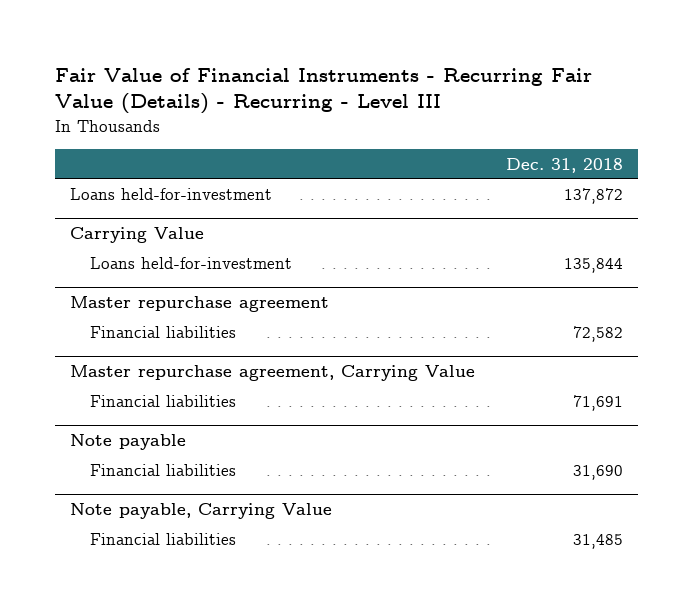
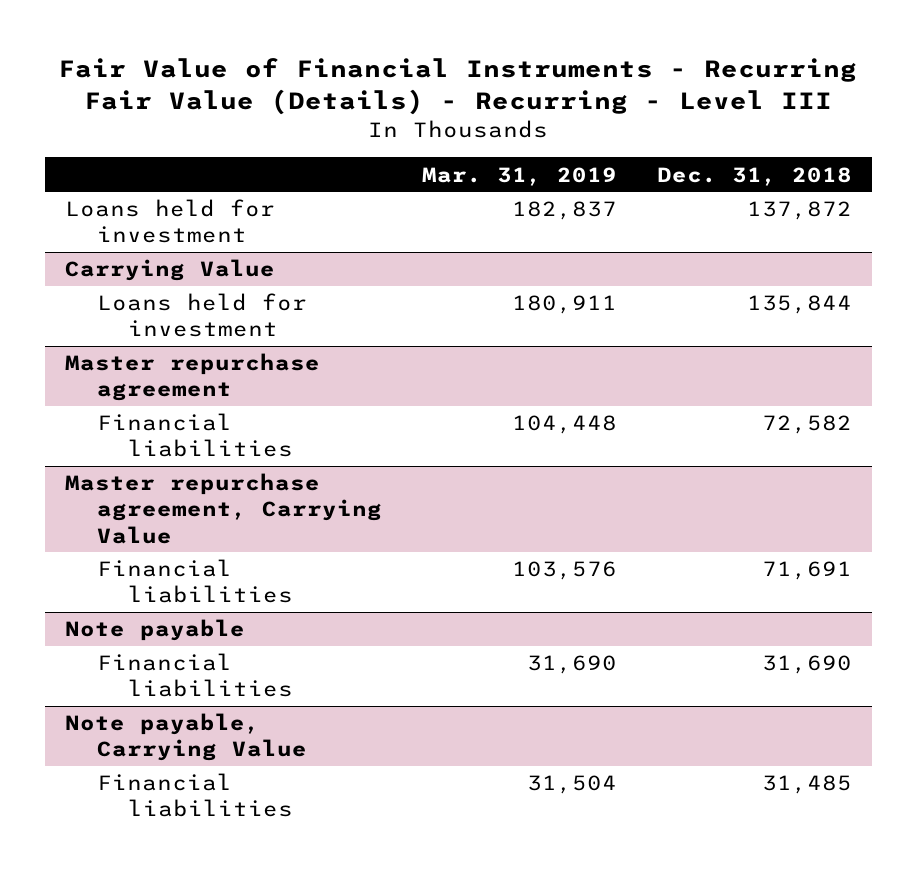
- | Dec. 31, 2018
+ | Mar. 31, 2019 | Dec. 31, 2018
- Loans held-for-investment | 137,872
+ Loans held for investment | 182,837 | 137,872
@ Carrying Value
- Loans held-for-investment | 135,844
+ Loans held for investment | 180,911 | 135,844

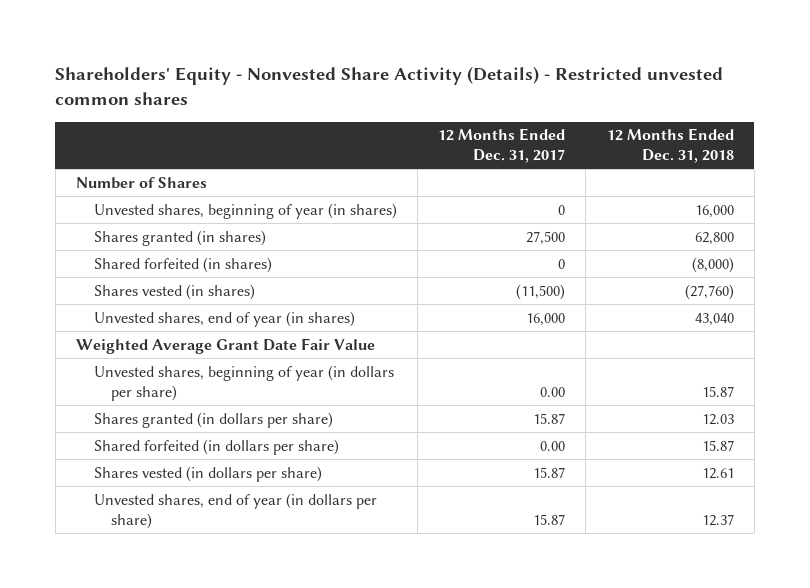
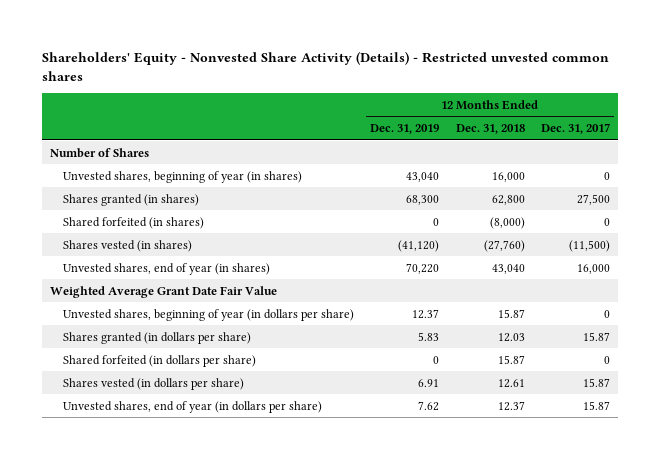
- | 12 Months Ended Dec. 31, 2017 | 12 Months Ended Dec. 31, 2018
+ | 12 Months Ended Dec. 31, 2019 | 12 Months Ended Dec. 31, 2018 | 12 Months Ended Dec. 31, 2017
- Unvested shares, beginning of year (in dollars per share) | 0.00 | 15.87
+ Unvested shares, beginning of year (in dollars per share) | 12.37 | 15.87 | 0
- Shared forfeited (in dollars per share) | 0.00 | 15.87
+ Shared forfeited (in dollars per share) | 0 | 15.87 | 0

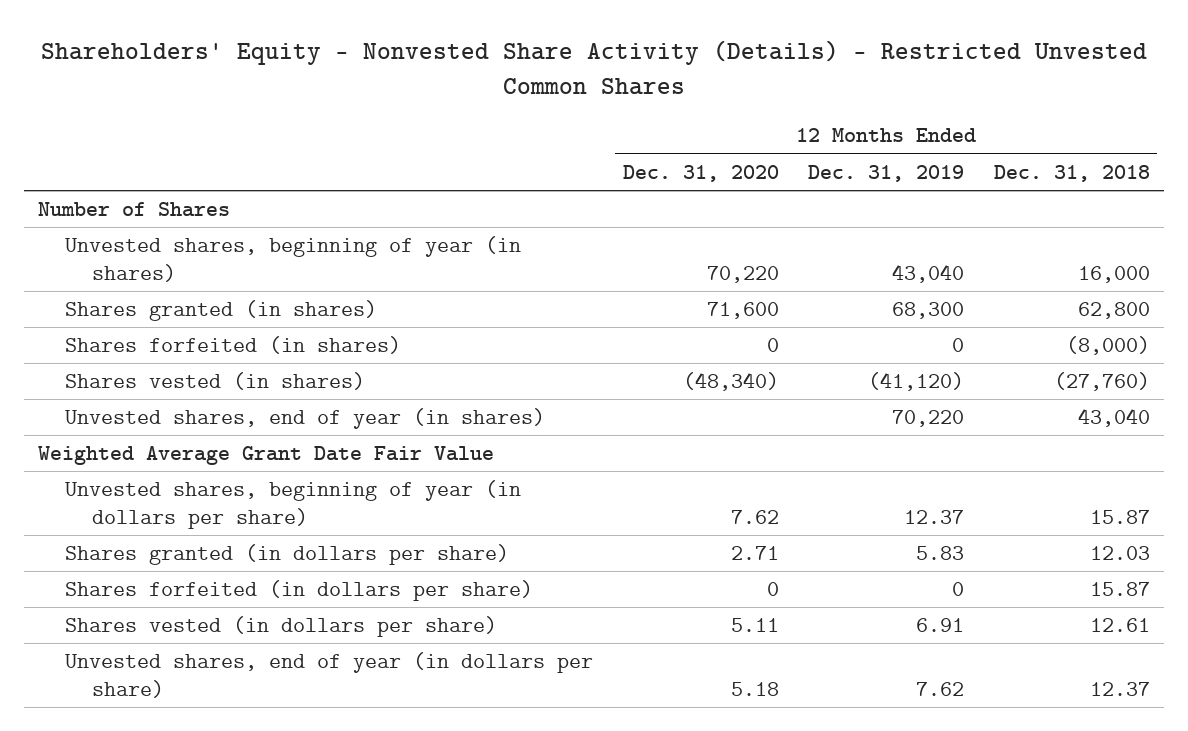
- Shareholders' Equity - Nonvested Share Activity (Details) - Restricted unvested common shares
+ Shareholders' Equity - Nonvested Share Activity (Details) - Restricted Unvested Common Shares
- | 12 Months Ended Dec. 31, 2019 | 12 Months Ended Dec. 31, 2018 | 12 Months Ended Dec. 31, 2017
+ | 12 Months Ended Dec. 31, 2020 | 12 Months Ended Dec. 31, 2019 | 12 Months Ended Dec. 31, 2018
- Shared forfeited (in shares) | 0 | (8,000) | 0
+ Shares forfeited (in shares) | 0 | 0 | (8,000)
- Shared forfeited (in dollars per share) | 0 | 15.87 | 0
+ Shares forfeited (in dollars per share) | 0 | 0 | 15.87

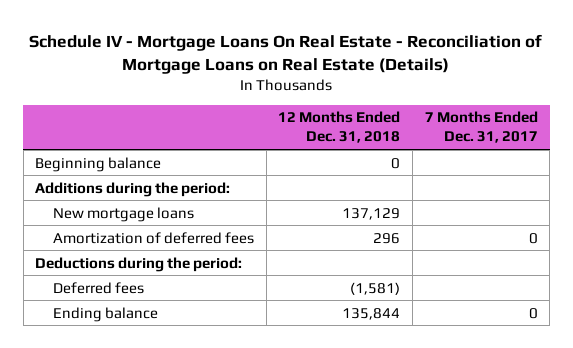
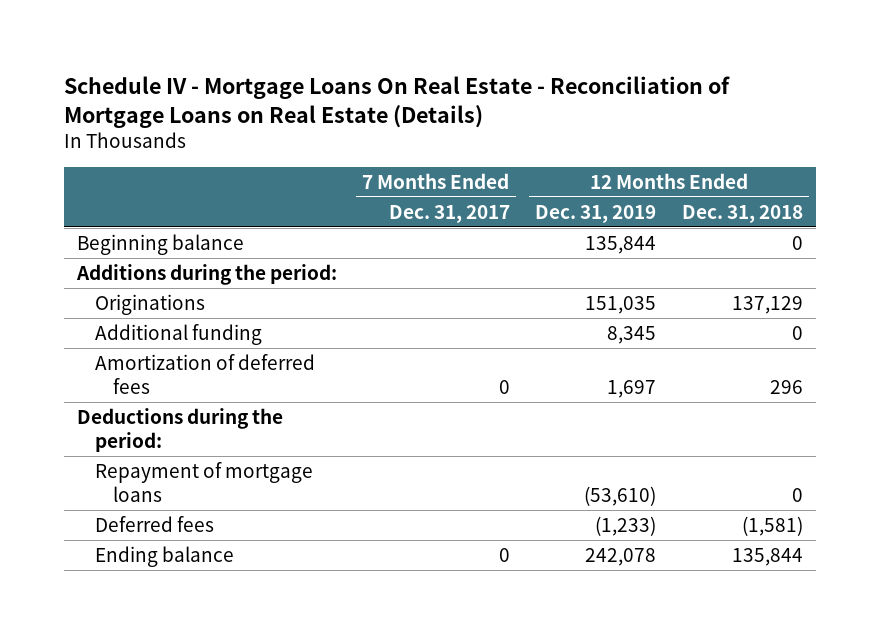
- | 12 Months Ended Dec. 31, 2018 | 7 Months Ended Dec. 31, 2017
+ | 7 Months Ended Dec. 31, 2017 | 12 Months Ended Dec. 31, 2019 | 12 Months Ended Dec. 31, 2018
- New mortgage loans | 137,129 |
+ Originations | | 151,035 | 137,129
+ Additional funding | | 8,345 | 0
+ Repayment of mortgage loans | | (53,610) | 0

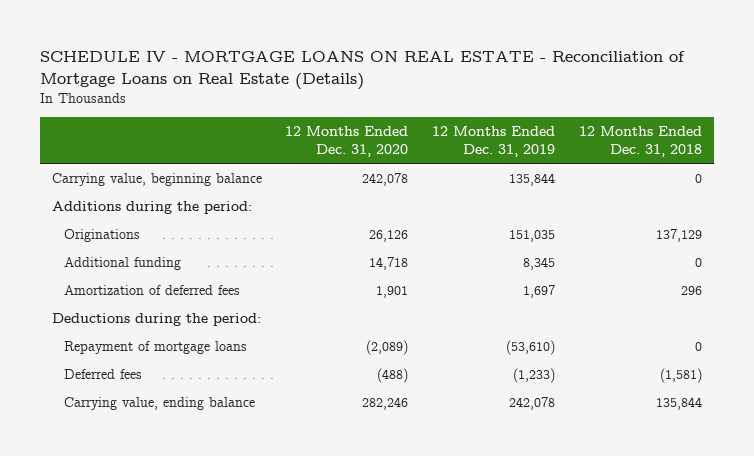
- Schedule IV - Mortgage Loans On Real Estate - Reconciliation of Mortgage Loans on Real Estate (Details)
+ SCHEDULE IV - MORTGAGE LOANS ON REAL ESTATE - Reconciliation of Mortgage Loans on Real Estate (Details)
- | 7 Months Ended Dec. 31, 2017 | 12 Months Ended Dec. 31, 2019 | 12 Months Ended Dec. 31, 2018
+ | 12 Months Ended Dec. 31, 2020 | 12 Months Ended Dec. 31, 2019 | 12 Months Ended Dec. 31, 2018
- Beginning balance | | 135,844 | 0
+ Carrying value, beginning balance | 242,078 | 135,844 | 0
- Ending balance | 0 | 242,078 | 135,844
+ Carrying value, ending balance | 282,246 | 242,078 | 135,844

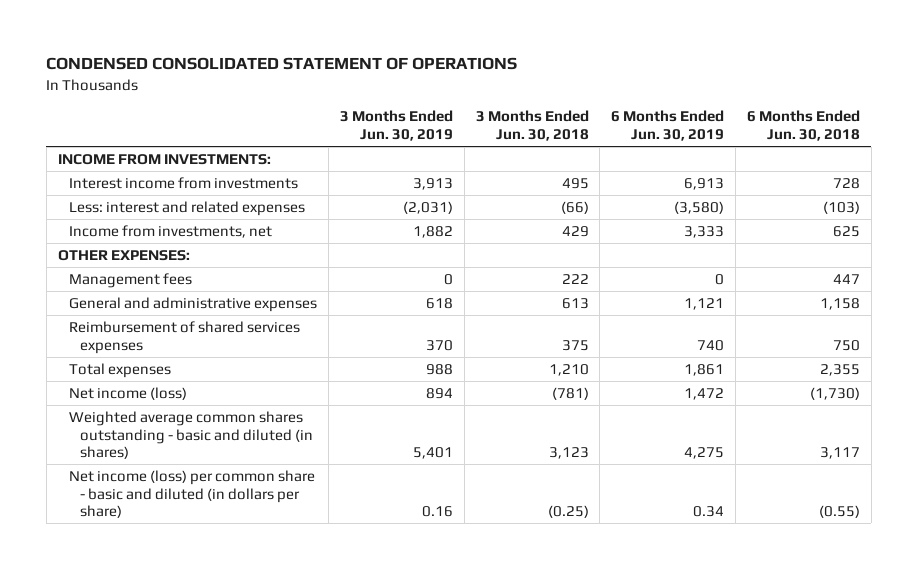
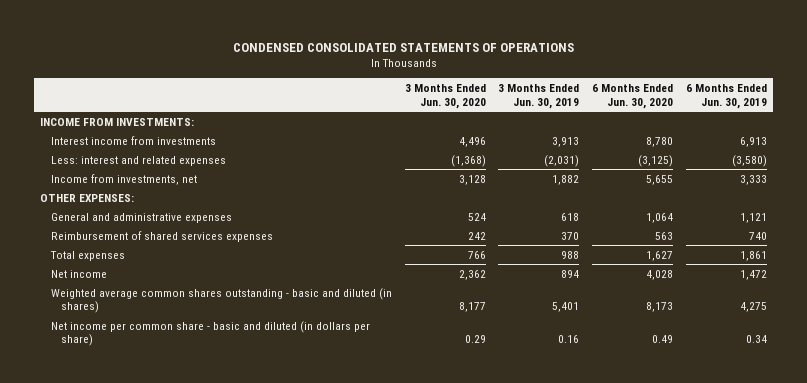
- CONDENSED CONSOLIDATED STATEMENT OF OPERATIONS
+ CONDENSED CONSOLIDATED STATEMENTS OF OPERATIONS
- | 3 Months Ended Jun. 30, 2019 | 3 Months Ended Jun. 30, 2018 | 6 Months Ended Jun. 30, 2019 | 6 Months Ended Jun. 30, 2018
+ | 3 Months Ended Jun. 30, 2020 | 3 Months Ended Jun. 30, 2019 | 6 Months Ended Jun. 30, 2020 | 6 Months Ended Jun. 30, 2019
- Management fees | 0 | 222 | 0 | 447
- Net income (loss) | 894 | (781) | 1,472 | (1,730)
+ Net income | 2,362 | 894 | 4,028 | 1,472
- Net income (loss) per common share - basic and diluted (in dollars per share) | 0.16 | (0.25) | 0.34 | (0.55)
+ Net income per common share - basic and diluted (in dollars per share) | 0.29 | 0.16 | 0.49 | 0.34

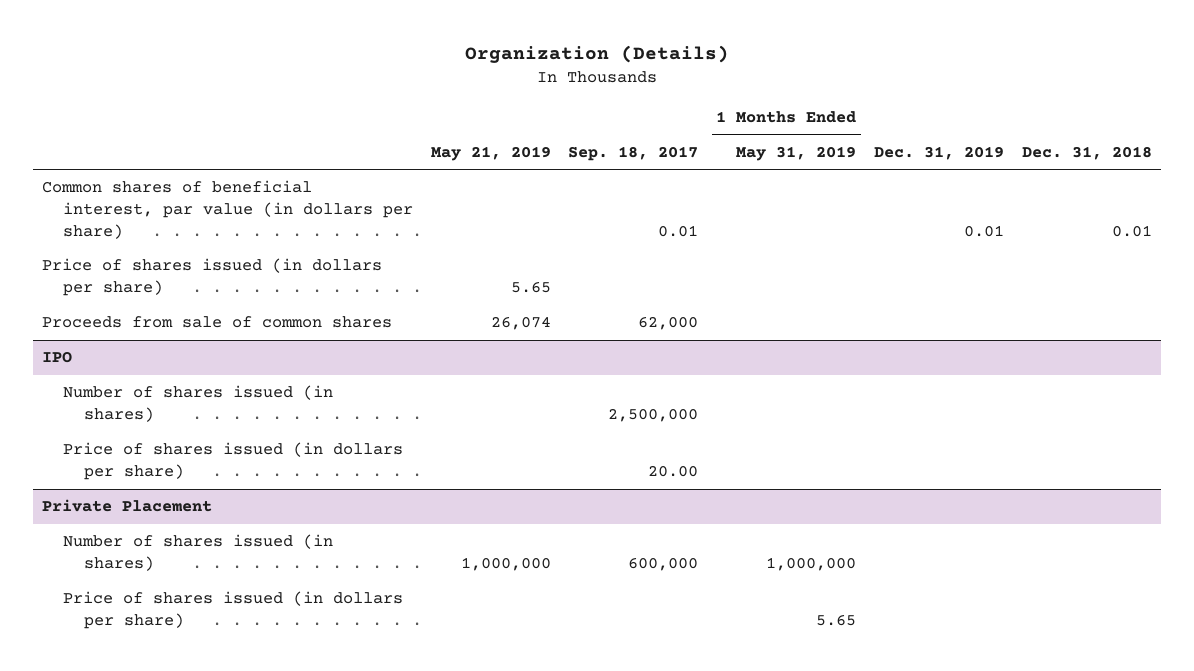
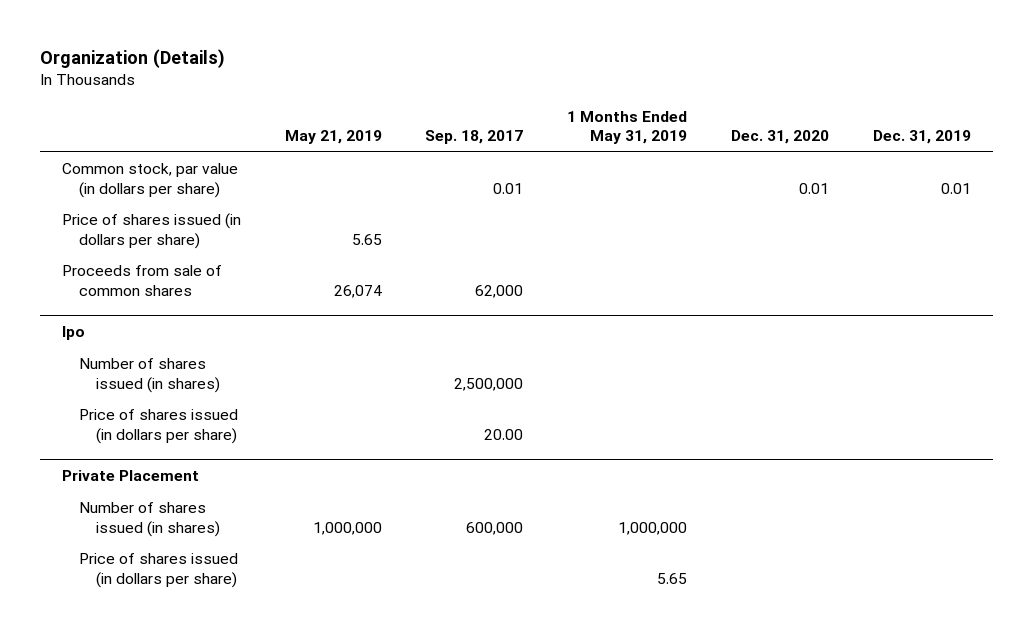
- | May 21, 2019 | Sep. 18, 2017 | 1 Months Ended May 31, 2019 | Dec. 31, 2019 | Dec. 31, 2018
+ | May 21, 2019 | Sep. 18, 2017 | 1 Months Ended May 31, 2019 | Dec. 31, 2020 | Dec. 31, 2019
- Common shares of beneficial interest, par value (in dollars per share) | | 0.01 | | 0.01 | 0.01
+ Common stock, par value (in dollars per share) | | 0.01 | | 0.01 | 0.01
- IPO
+ Ipo

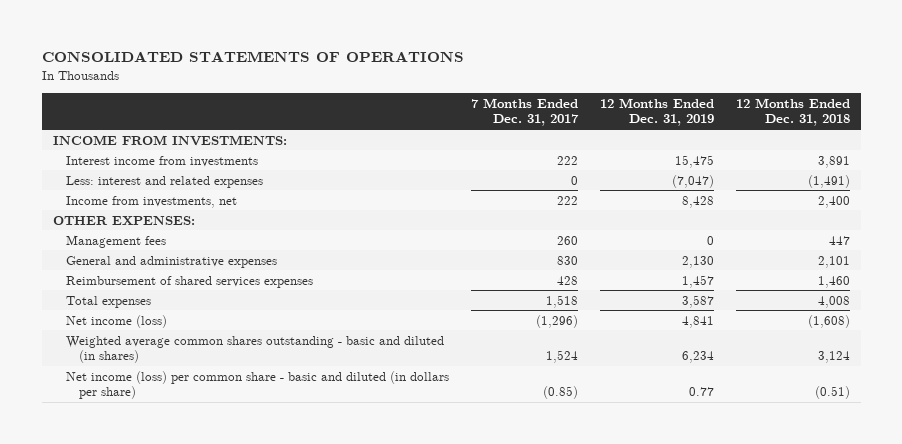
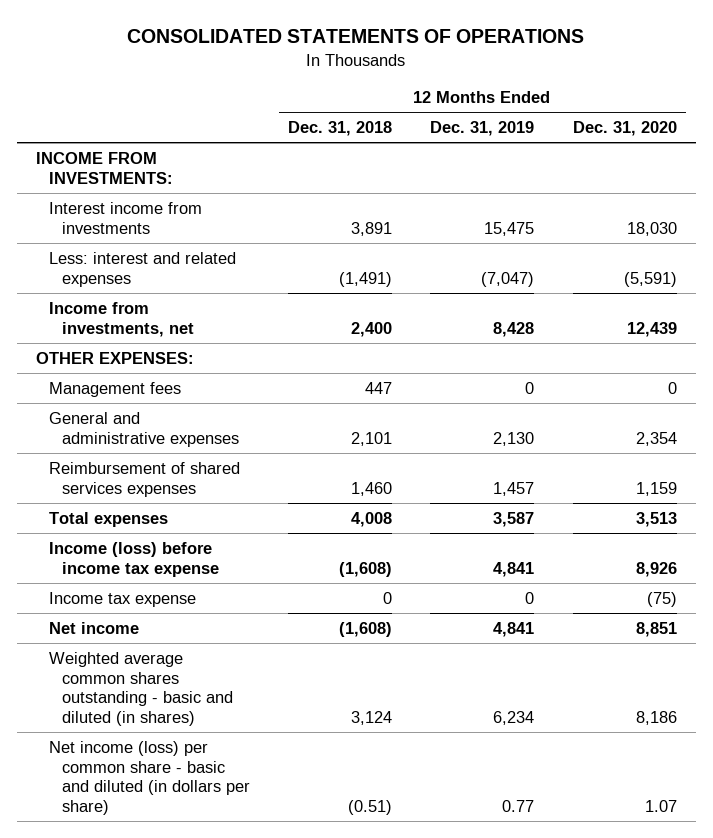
- | 7 Months Ended Dec. 31, 2017 | 12 Months Ended Dec. 31, 2019 | 12 Months Ended Dec. 31, 2018
+ | 12 Months Ended Dec. 31, 2018 | 12 Months Ended Dec. 31, 2019 | 12 Months Ended Dec. 31, 2020
- Net income (loss) | (1,296) | 4,841 | (1,608)
+ Income (loss) before income tax expense | (1,608) | 4,841 | 8,926
+ Income tax expense | 0 | 0 | (75)
+ Net income | (1,608) | 4,841 | 8,851

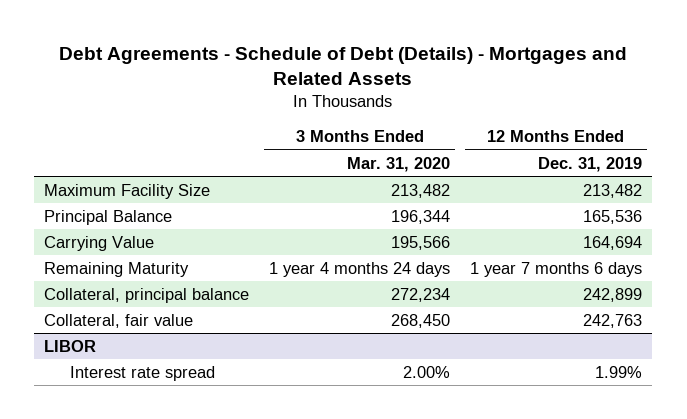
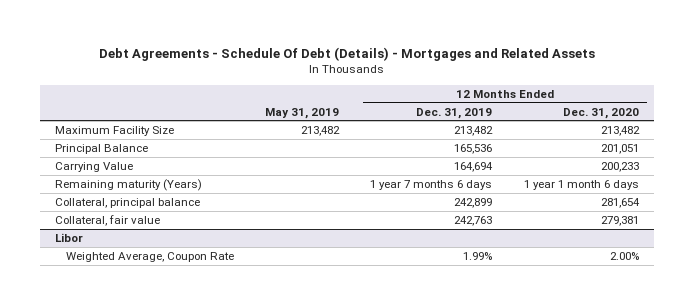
- Debt Agreements - Schedule of Debt (Details) - Mortgages and Related Assets
+ Debt Agreements - Schedule Of Debt (Details) - Mortgages and Related Assets
- | 3 Months Ended Mar. 31, 2020 | 12 Months Ended Dec. 31, 2019
+ | May 31, 2019 | 12 Months Ended Dec. 31, 2019 | 12 Months Ended Dec. 31, 2020
- Remaining Maturity | 1 year 4 months 24 days | 1 year 7 months 6 days
+ Remaining maturity (Years) | | 1 year 7 months 6 days | 1 year 1 month 6 days
- LIBOR
- Interest rate spread | 2.00% | 1.99%
+ Libor
+ Weighted Average, Coupon Rate | | 1.99% | 2.00%

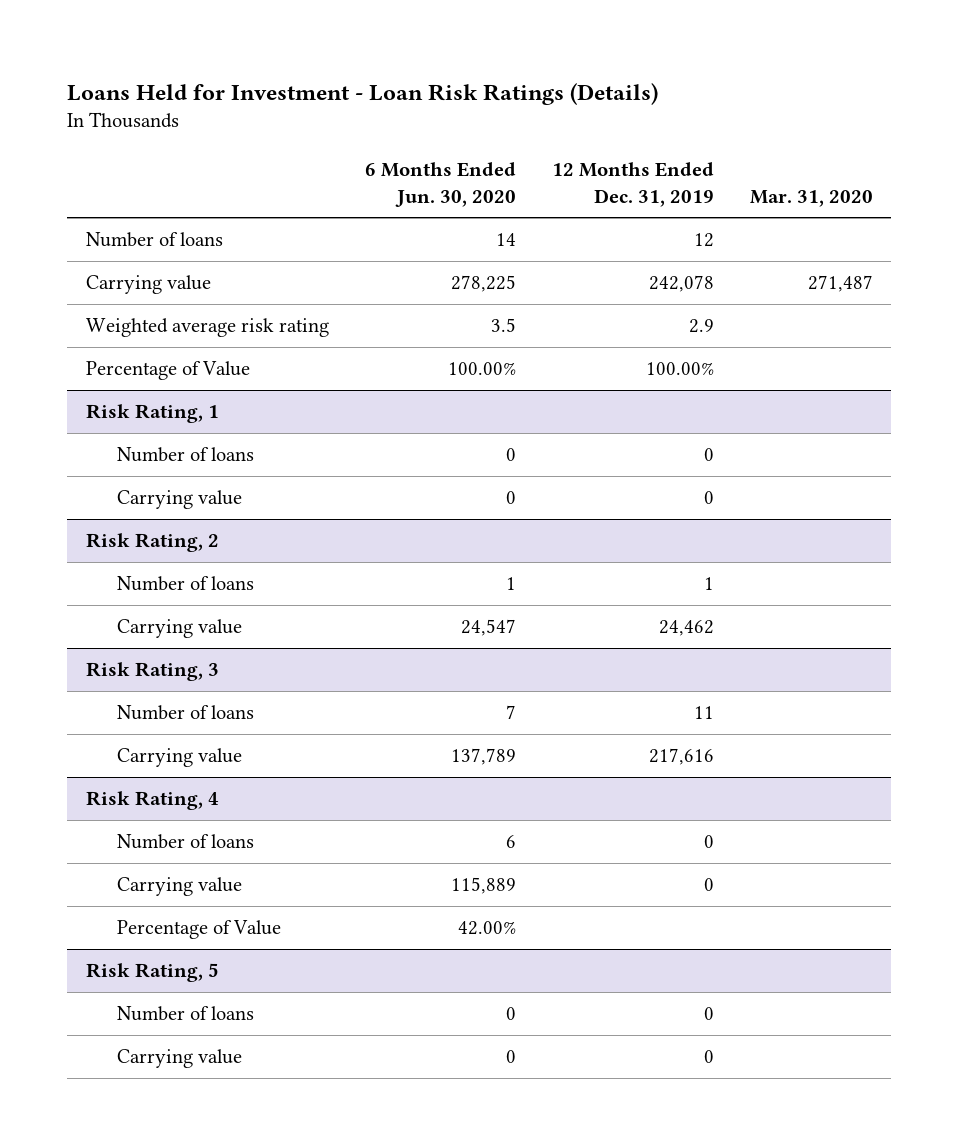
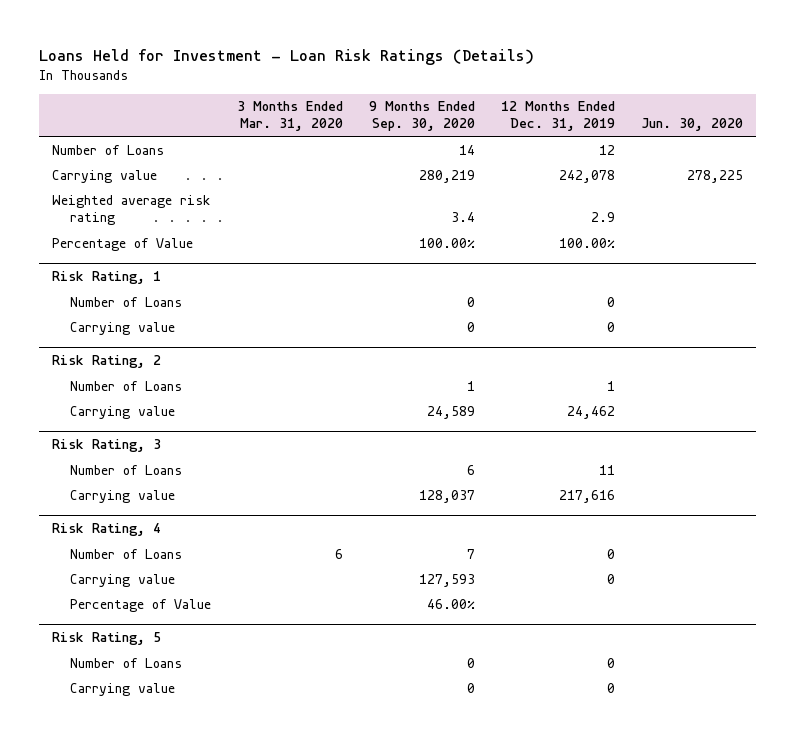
- | 6 Months Ended Jun. 30, 2020 | 12 Months Ended Dec. 31, 2019 | Mar. 31, 2020
+ | 3 Months Ended Mar. 31, 2020 | 9 Months Ended Sep. 30, 2020 | 12 Months Ended Dec. 31, 2019 | Jun. 30, 2020
- Number of loans | 14 | 12 |
+ Number of Loans | | 14 | 12 |
@ Risk Rating, 1
- Number of loans | 0 | 0 |
+ Number of Loans | | 0 | 0 |
@ Risk Rating, 2
- Number of loans | 1 | 1 |
+ Number of Loans | | 1 | 1 |
@ Risk Rating, 3
- Number of loans | 7 | 11 |
+ Number of Loans | | 6 | 11 |
@ Risk Rating, 4
- Number of loans | 6 | 0 |
+ Number of Loans | 6 | 7 | 0 |
@ Risk Rating, 5
- Number of loans | 0 | 0 |
+ Number of Loans | | 0 | 0 |

